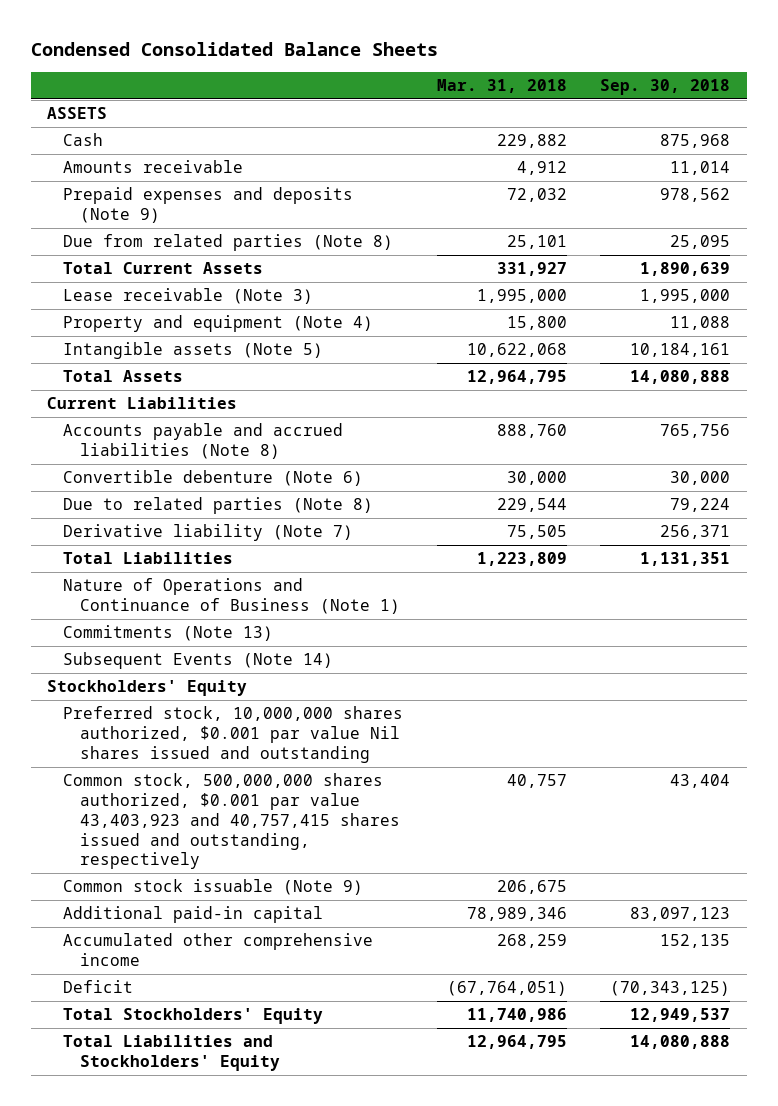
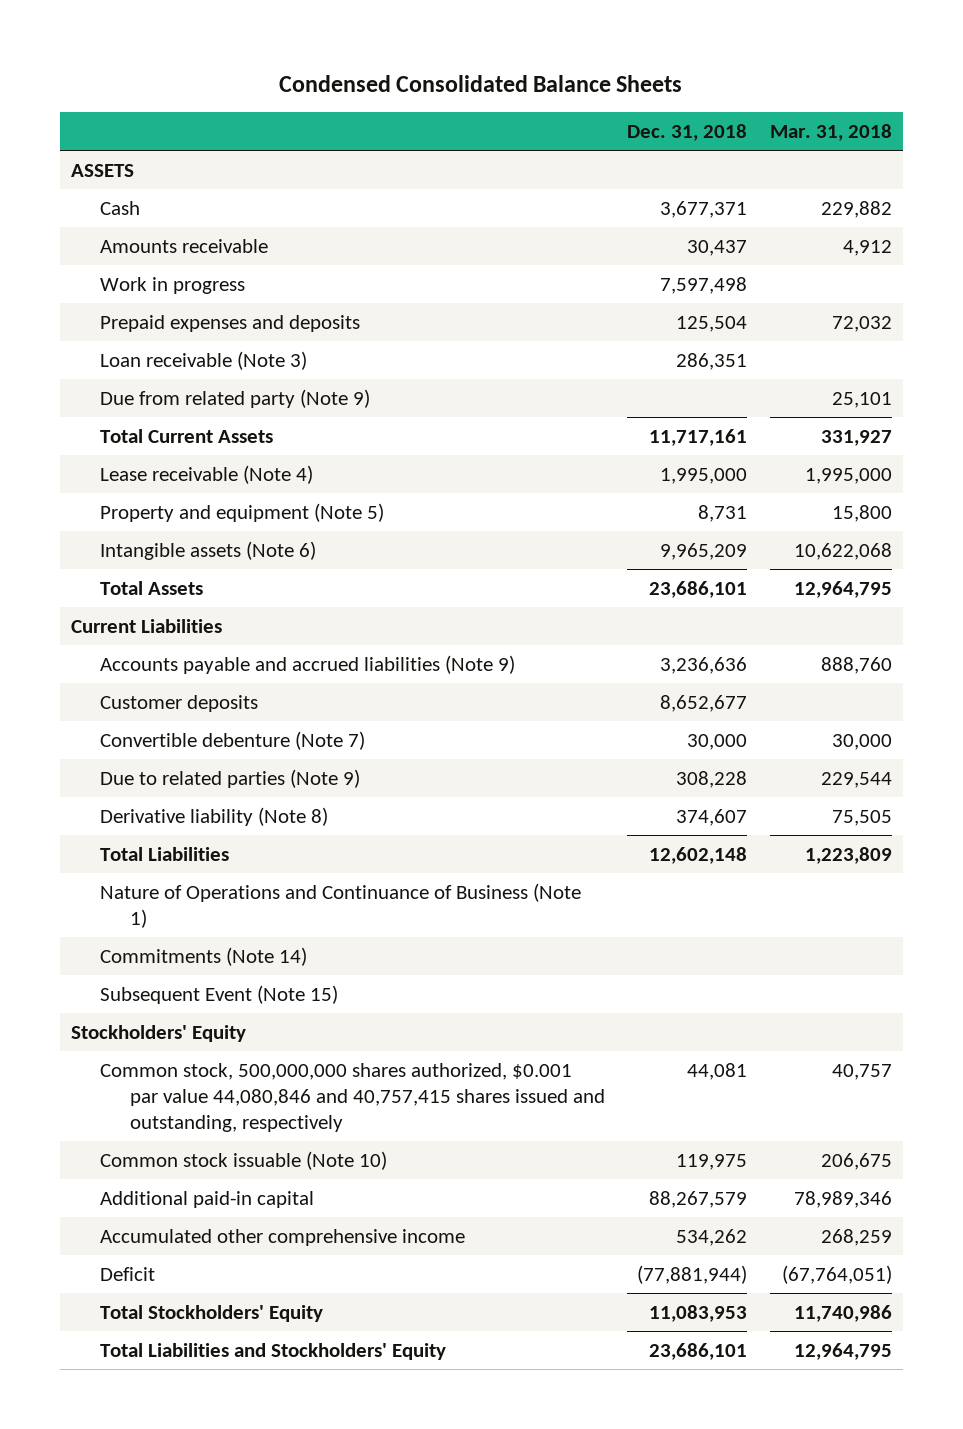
- | Mar. 31, 2018 | Sep. 30, 2018
+ | Dec. 31, 2018 | Mar. 31, 2018
- Prepaid expenses and deposits (Note 9) | 72,032 | 978,562
- Due from related parties (Note 8) | 25,101 | 25,095
+ Work in progress | 7,597,498 |
+ Prepaid expenses and deposits | 125,504 | 72,032
+ Loan receivable (Note 3) | 286,351 |
+ Due from related party (Note 9) | | 25,101
- Lease receivable (Note 3) | 1,995,000 | 1,995,000
- Property and equipment (Note 4) | 15,800 | 11,088
- Intangible assets (Note 5) | 10,622,068 | 10,184,161
+ Lease receivable (Note 4) | 1,995,000 | 1,995,000
+ Property and equipment (Note 5) | 8,731 | 15,800
+ Intangible assets (Note 6) | 9,965,209 | 10,622,068
- Accounts payable and accrued liabilities (Note 8) | 888,760 | 765,756
- Convertible debenture (Note 6) | 30,000 | 30,000
- Due to related parties (Note 8) | 229,544 | 79,224
- Derivative liability (Note 7) | 75,505 | 256,371
+ Accounts payable and accrued liabilities (Note 9) | 3,236,636 | 888,760
+ Customer deposits | 8,652,677 |
+ Convertible debenture (Note 7) | 30,000 | 30,000
+ Due to related parties (Note 9) | 308,228 | 229,544
+ Derivative liability (Note 8) | 374,607 | 75,505
- Commitments (Note 13)
- Subsequent Events (Note 14)
+ Commitments (Note 14)
+ Subsequent Event (Note 15)
- Preferred stock, 10,000,000 shares authorized, $0.001 par value Nil shares issued and outstanding
- Common stock, 500,000,000 shares authorized, $0.001 par value 43,403,923 and 40,757,415 shares issued and outstanding, respectively | 40,757 | 43,404
- Common stock issuable (Note 9) | 206,675 |
+ Common stock, 500,000,000 shares authorized, $0.001 par value 44,080,846 and 40,757,415 shares issued and outstanding, respectively | 44,081 | 40,757
+ Common stock issuable (Note 10) | 119,975 | 206,675

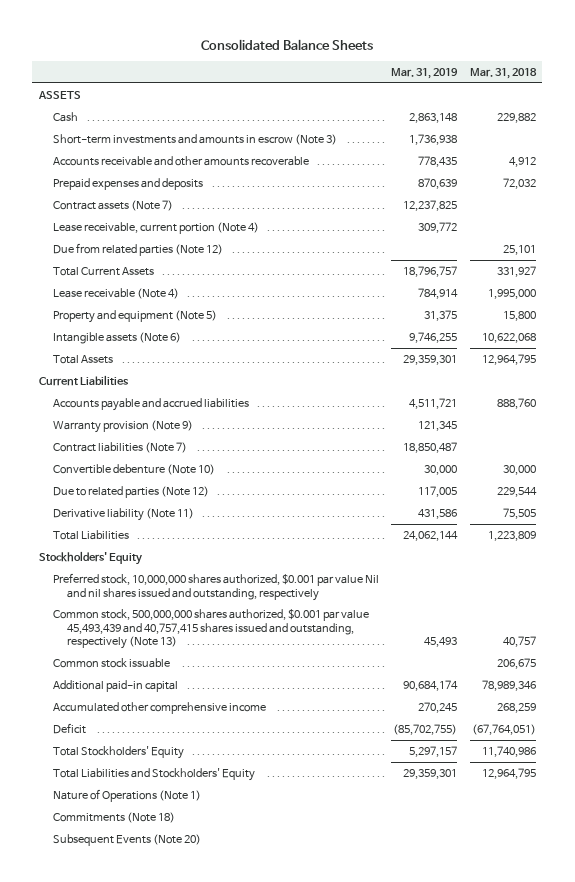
- Condensed Consolidated Balance Sheets
+ Consolidated Balance Sheets
- | Dec. 31, 2018 | Mar. 31, 2018
+ | Mar. 31, 2019 | Mar. 31, 2018
- Amounts receivable | 30,437 | 4,912
- Work in progress | 7,597,498 |
+ Short-term investments and amounts in escrow (Note 3) | 1,736,938 |
+ Accounts receivable and other amounts recoverable | 778,435 | 4,912
- Loan receivable (Note 3) | 286,351 |
- Due from related party (Note 9) | | 25,101
+ Contract assets (Note 7) | 12,237,825 |
+ Lease receivable, current portion (Note 4) | 309,772 |
+ Due from related parties (Note 12) | | 25,101
- Accounts payable and accrued liabilities (Note 9) | 3,236,636 | 888,760
- Customer deposits | 8,652,677 |
- Convertible debenture (Note 7) | 30,000 | 30,000
- Due to related parties (Note 9) | 308,228 | 229,544
- Derivative liability (Note 8) | 374,607 | 75,505
+ Accounts payable and accrued liabilities | 4,511,721 | 888,760
+ Warranty provision (Note 9) | 121,345 |
+ Contract liabilities (Note 7) | 18,850,487 |
+ Convertible debenture (Note 10) | 30,000 | 30,000
+ Due to related parties (Note 12) | 117,005 | 229,544
+ Derivative liability (Note 11) | 431,586 | 75,505
- Nature of Operations and Continuance of Business (Note 1)
- Commitments (Note 14)
- Subsequent Event (Note 15)
- Common stock, 500,000,000 shares authorized, $0.001 par value 44,080,846 and 40,757,415 shares issued and outstanding, respectively | 44,081 | 40,757
- Common stock issuable (Note 10) | 119,975 | 206,675
+ Preferred stock, 10,000,000 shares authorized, $0.001 par value Nil and nil shares issued and outstanding, respectively
+ Common stock, 500,000,000 shares authorized, $0.001 par value 45,493,439 and 40,757,415 shares issued and outstanding, respectively (Note 13) | 45,493 | 40,757
+ Common stock issuable | | 206,675
+ Nature of Operations (Note 1)
+ Commitments (Note 18)
+ Subsequent Events (Note 20)

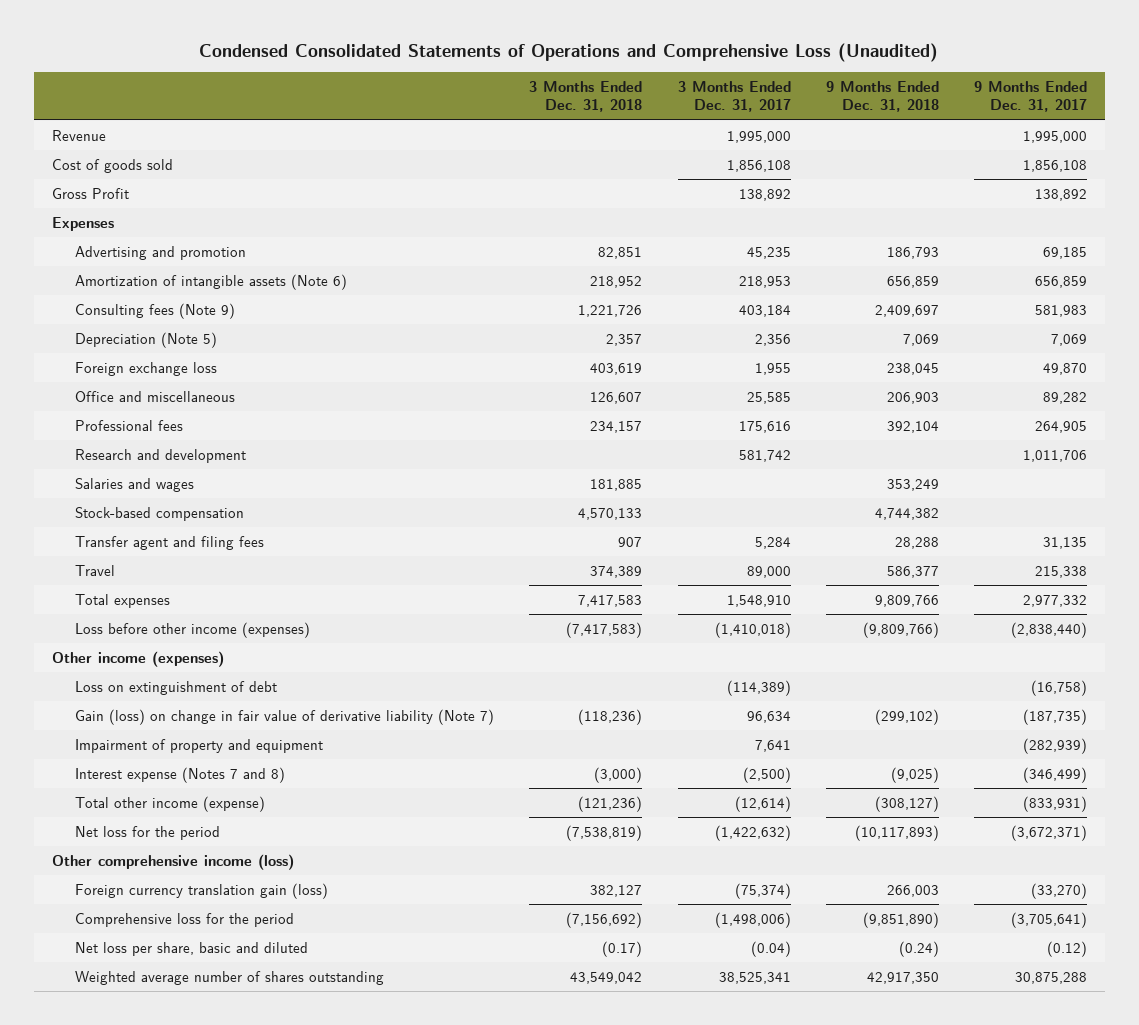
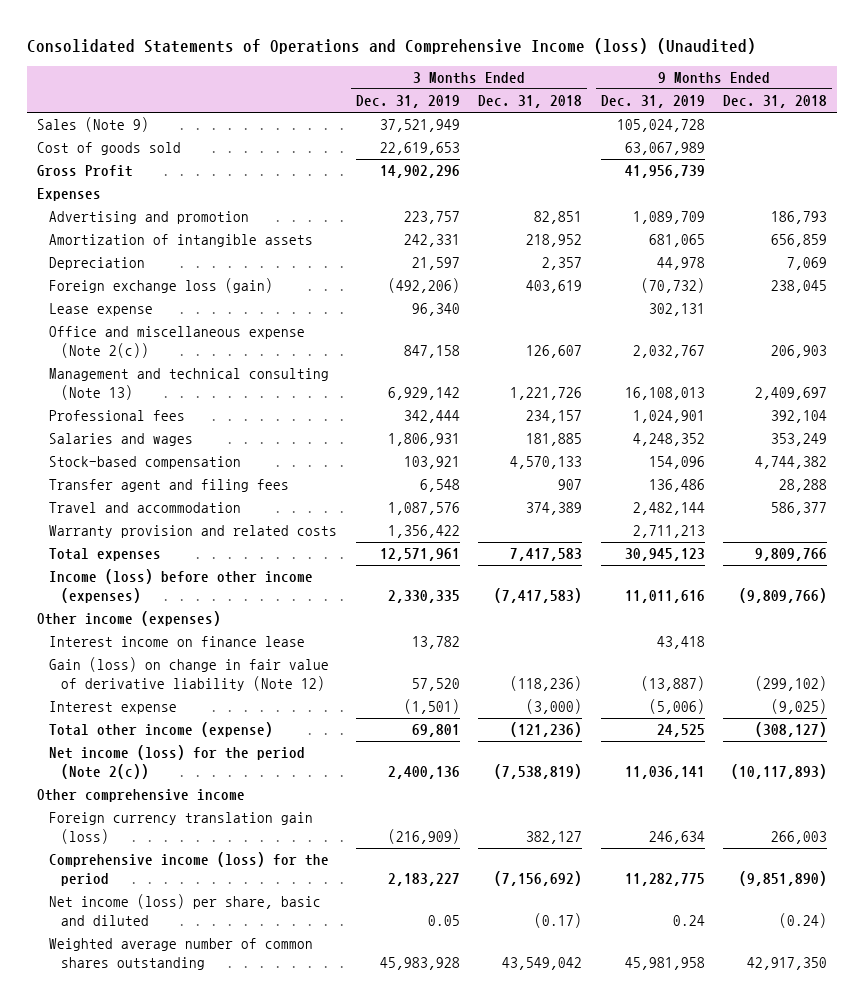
- Condensed Consolidated Statements of Operations and Comprehensive Loss (Unaudited)
+ Consolidated Statements of Operations and Comprehensive Income (loss) (Unaudited)
- | 3 Months Ended Dec. 31, 2018 | 3 Months Ended Dec. 31, 2017 | 9 Months Ended Dec. 31, 2018 | 9 Months Ended Dec. 31, 2017
+ | 3 Months Ended Dec. 31, 2019 | 3 Months Ended Dec. 31, 2018 | 9 Months Ended Dec. 31, 2019 | 9 Months Ended Dec. 31, 2018
- Revenue | | 1,995,000 | | 1,995,000
+ Sales (Note 9) | 37,521,949 | | 105,024,728 |
- Amortization of intangible assets (Note 6) | 218,952 | 218,953 | 656,859 | 656,859
- Consulting fees (Note 9) | 1,221,726 | 403,184 | 2,409,697 | 581,983
- Depreciation (Note 5) | 2,357 | 2,356 | 7,069 | 7,069
- Foreign exchange loss | 403,619 | 1,955 | 238,045 | 49,870
- Office and miscellaneous | 126,607 | 25,585 | 206,903 | 89,282
+ Amortization of intangible assets | 242,331 | 218,952 | 681,065 | 656,859
+ Depreciation | 21,597 | 2,357 | 44,978 | 7,069
+ Foreign exchange loss (gain) | (492,206) | 403,619 | (70,732) | 238,045
+ Lease expense | 96,340 | | 302,131 |
+ Office and miscellaneous expense (Note 2(c)) | 847,158 | 126,607 | 2,032,767 | 206,903
+ Management and technical consulting (Note 13) | 6,929,142 | 1,221,726 | 16,108,013 | 2,409,697
- Research and development | | 581,742 | | 1,011,706
- Travel | 374,389 | 89,000 | 586,377 | 215,338
+ Travel and accommodation | 1,087,576 | 374,389 | 2,482,144 | 586,377
+ Warranty provision and related costs | 1,356,422 | | 2,711,213 |
- Loss before other income (expenses) | (7,417,583) | (1,410,018) | (9,809,766) | (2,838,440)
+ Income (loss) before other income (expenses) | 2,330,335 | (7,417,583) | 11,011,616 | (9,809,766)
- Loss on extinguishment of debt | | (114,389) | | (16,758)
- Gain (loss) on change in fair value of derivative liability (Note 7) | (118,236) | 96,634 | (299,102) | (187,735)
- Impairment of property and equipment | | 7,641 | | (282,939)
- Interest expense (Notes 7 and 8) | (3,000) | (2,500) | (9,025) | (346,499)
+ Interest income on finance lease | 13,782 | | 43,418 |
+ Gain (loss) on change in fair value of derivative liability (Note 12) | 57,520 | (118,236) | (13,887) | (299,102)
+ Interest expense | (1,501) | (3,000) | (5,006) | (9,025)
- Net loss for the period | (7,538,819) | (1,422,632) | (10,117,893) | (3,672,371)
- Other comprehensive income (loss)
+ Net income (loss) for the period (Note 2(c)) | 2,400,136 | (7,538,819) | 11,036,141 | (10,117,893)
+ Other comprehensive income
- Comprehensive loss for the period | (7,156,692) | (1,498,006) | (9,851,890) | (3,705,641)
- Net loss per share, basic and diluted | (0.17) | (0.04) | (0.24) | (0.12)
- Weighted average number of shares outstanding | 43,549,042 | 38,525,341 | 42,917,350 | 30,875,288
+ Comprehensive income (loss) for the period | 2,183,227 | (7,156,692) | 11,282,775 | (9,851,890)
+ Net income (loss) per share, basic and diluted | 0.05 | (0.17) | 0.24 | (0.24)
+ Weighted average number of common shares outstanding | 45,983,928 | 43,549,042 | 45,981,958 | 42,917,350

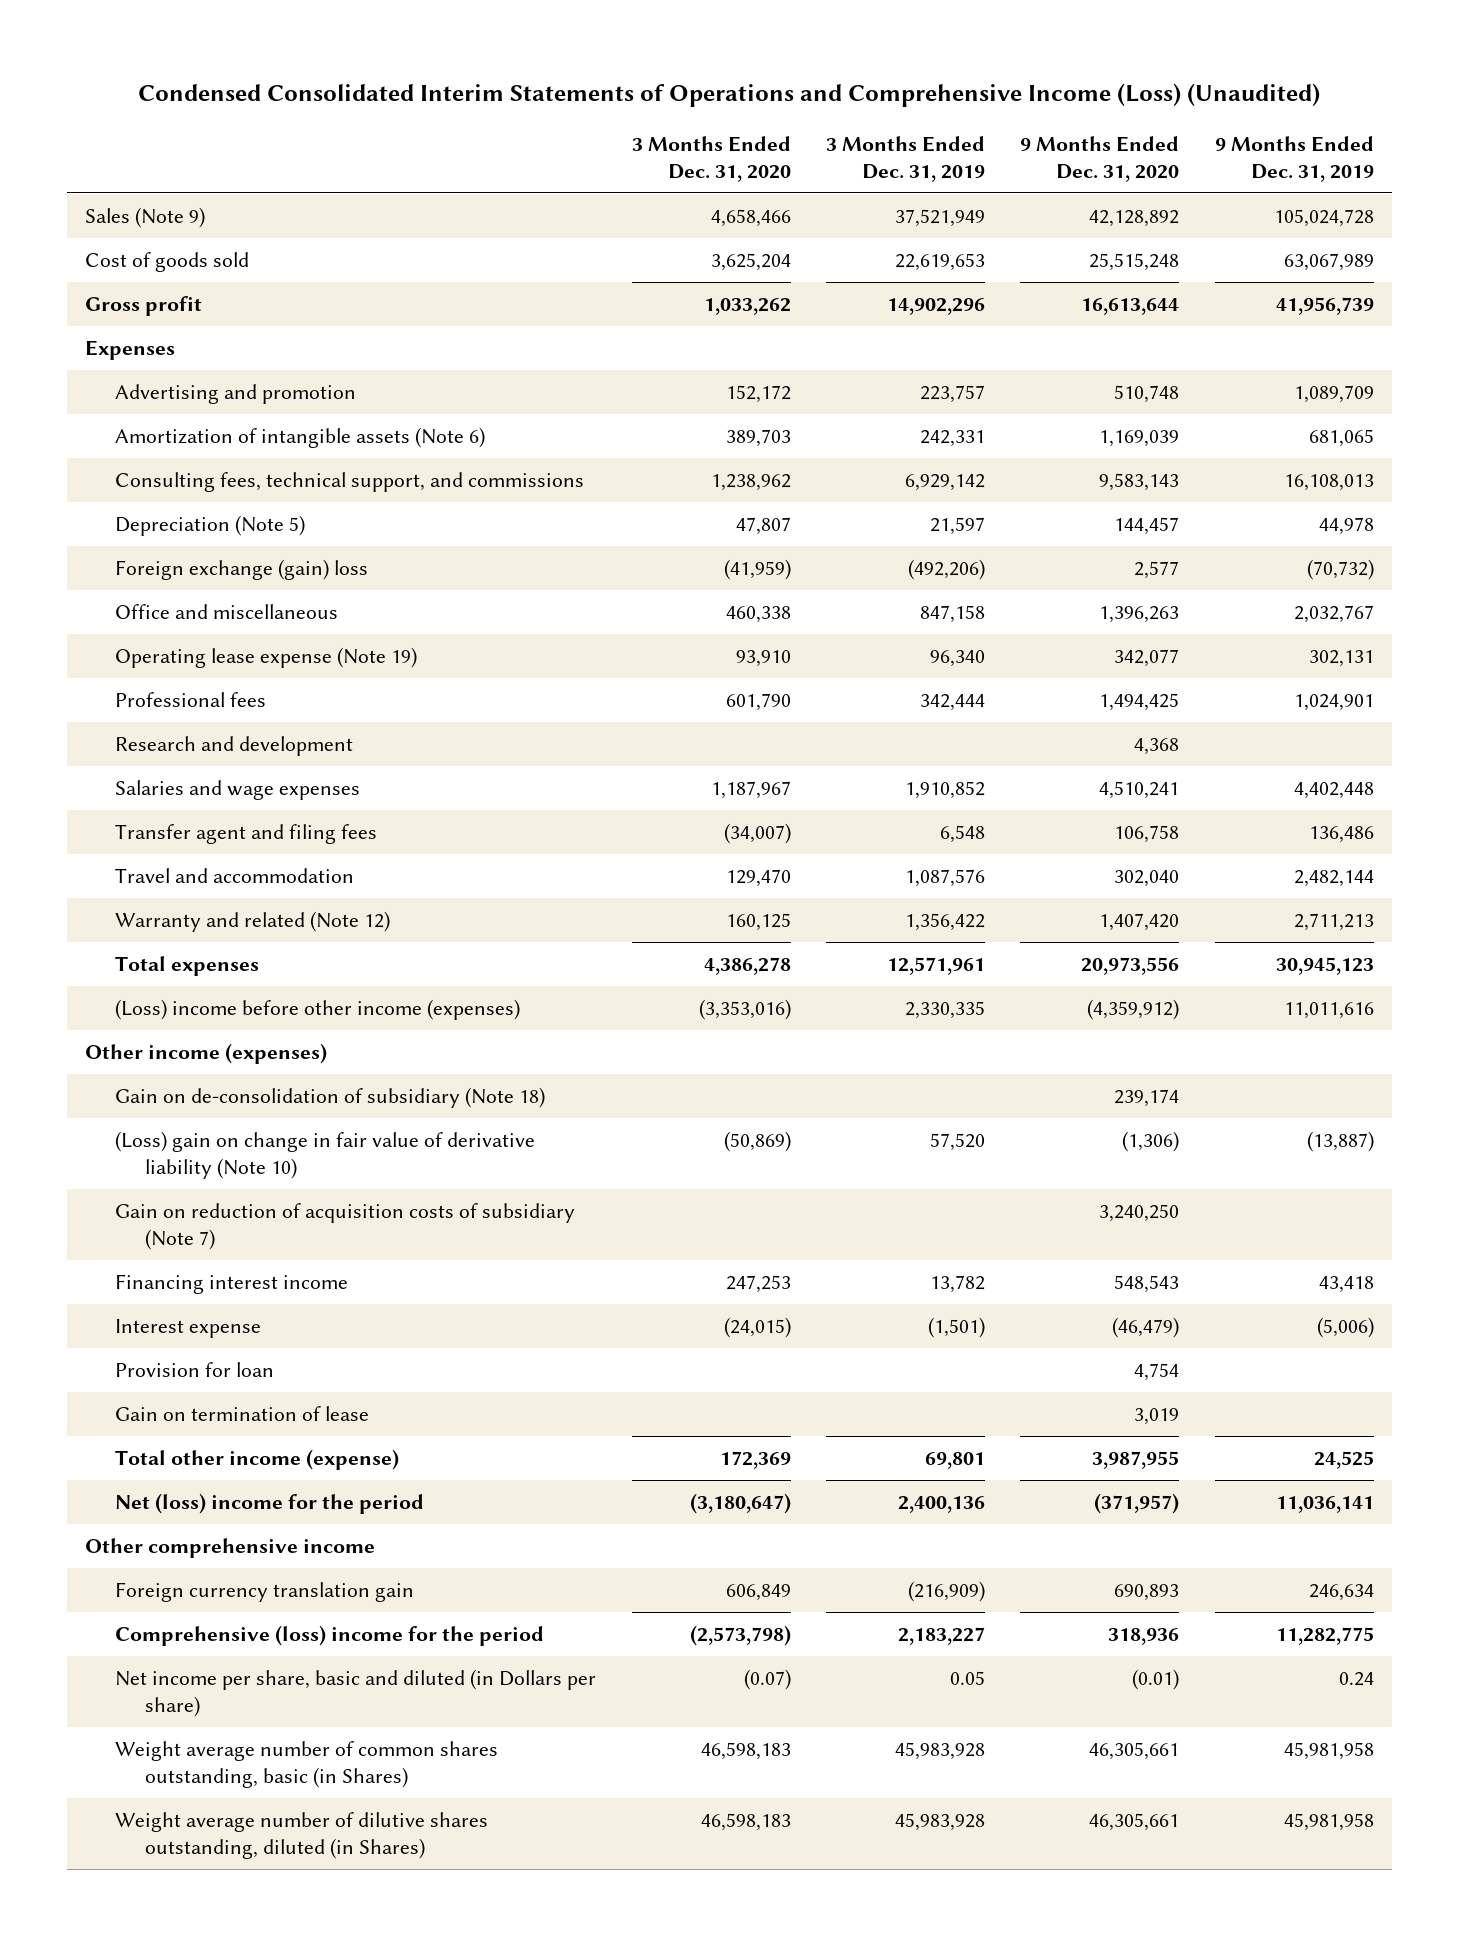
- Consolidated Statements of Operations and Comprehensive Income (loss) (Unaudited)
+ Condensed Consolidated Interim Statements of Operations and Comprehensive Income (Loss) (Unaudited)
- | 3 Months Ended Dec. 31, 2019 | 3 Months Ended Dec. 31, 2018 | 9 Months Ended Dec. 31, 2019 | 9 Months Ended Dec. 31, 2018
+ | 3 Months Ended Dec. 31, 2020 | 3 Months Ended Dec. 31, 2019 | 9 Months Ended Dec. 31, 2020 | 9 Months Ended Dec. 31, 2019
- Gross Profit | 14,902,296 | | 41,956,739 |
+ Gross profit | 1,033,262 | 14,902,296 | 16,613,644 | 41,956,739
- Amortization of intangible assets | 242,331 | 218,952 | 681,065 | 656,859
- Depreciation | 21,597 | 2,357 | 44,978 | 7,069
- Foreign exchange loss (gain) | (492,206) | 403,619 | (70,732) | 238,045
- Lease expense | 96,340 | | 302,131 |
- Office and miscellaneous expense (Note 2(c)) | 847,158 | 126,607 | 2,032,767 | 206,903
- Management and technical consulting (Note 13) | 6,929,142 | 1,221,726 | 16,108,013 | 2,409,697
+ Amortization of intangible assets (Note 6) | 389,703 | 242,331 | 1,169,039 | 681,065
+ Consulting fees, technical support, and commissions | 1,238,962 | 6,929,142 | 9,583,143 | 16,108,013
+ Depreciation (Note 5) | 47,807 | 21,597 | 144,457 | 44,978
+ Foreign exchange (gain) loss | (41,959) | (492,206) | 2,577 | (70,732)
+ Office and miscellaneous | 460,338 | 847,158 | 1,396,263 | 2,032,767
+ Operating lease expense (Note 19) | 93,910 | 96,340 | 342,077 | 302,131
- Salaries and wages | 1,806,931 | 181,885 | 4,248,352 | 353,249
- Stock-based compensation | 103,921 | 4,570,133 | 154,096 | 4,744,382
+ Research and development | | | 4,368 |
+ Salaries and wage expenses | 1,187,967 | 1,910,852 | 4,510,241 | 4,402,448
- Warranty provision and related costs | 1,356,422 | | 2,711,213 |
+ Warranty and related (Note 12) | 160,125 | 1,356,422 | 1,407,420 | 2,711,213
- Income (loss) before other income (expenses) | 2,330,335 | (7,417,583) | 11,011,616 | (9,809,766)
+ (Loss) income before other income (expenses) | (3,353,016) | 2,330,335 | (4,359,912) | 11,011,616
- Interest income on finance lease | 13,782 | | 43,418 |
- Gain (loss) on change in fair value of derivative liability (Note 12) | 57,520 | (118,236) | (13,887) | (299,102)
+ Gain on de-consolidation of subsidiary (Note 18) | | | 239,174 |
+ (Loss) gain on change in fair value of derivative liability (Note 10) | (50,869) | 57,520 | (1,306) | (13,887)
+ Gain on reduction of acquisition costs of subsidiary (Note 7) | | | 3,240,250 |
+ Financing interest income | 247,253 | 13,782 | 548,543 | 43,418
+ Provision for loan | | | 4,754 |
+ Gain on termination of lease | | | 3,019 |
- Net income (loss) for the period (Note 2(c)) | 2,400,136 | (7,538,819) | 11,036,141 | (10,117,893)
+ Net (loss) income for the period | (3,180,647) | 2,400,136 | (371,957) | 11,036,141
- Foreign currency translation gain (loss) | (216,909) | 382,127 | 246,634 | 266,003
- Comprehensive income (loss) for the period | 2,183,227 | (7,156,692) | 11,282,775 | (9,851,890)
- Net income (loss) per share, basic and diluted | 0.05 | (0.17) | 0.24 | (0.24)
- Weighted average number of common shares outstanding | 45,983,928 | 43,549,042 | 45,981,958 | 42,917,350
+ Foreign currency translation gain | 606,849 | (216,909) | 690,893 | 246,634
+ Comprehensive (loss) income for the period | (2,573,798) | 2,183,227 | 318,936 | 11,282,775
+ Net income per share, basic and diluted (in Dollars per share) | (0.07) | 0.05 | (0.01) | 0.24
+ Weight average number of common shares outstanding, basic (in Shares) | 46,598,183 | 45,983,928 | 46,305,661 | 45,981,958
+ Weight average number of dilutive shares outstanding, diluted (in Shares) | 46,598,183 | 45,983,928 | 46,305,661 | 45,981,958

